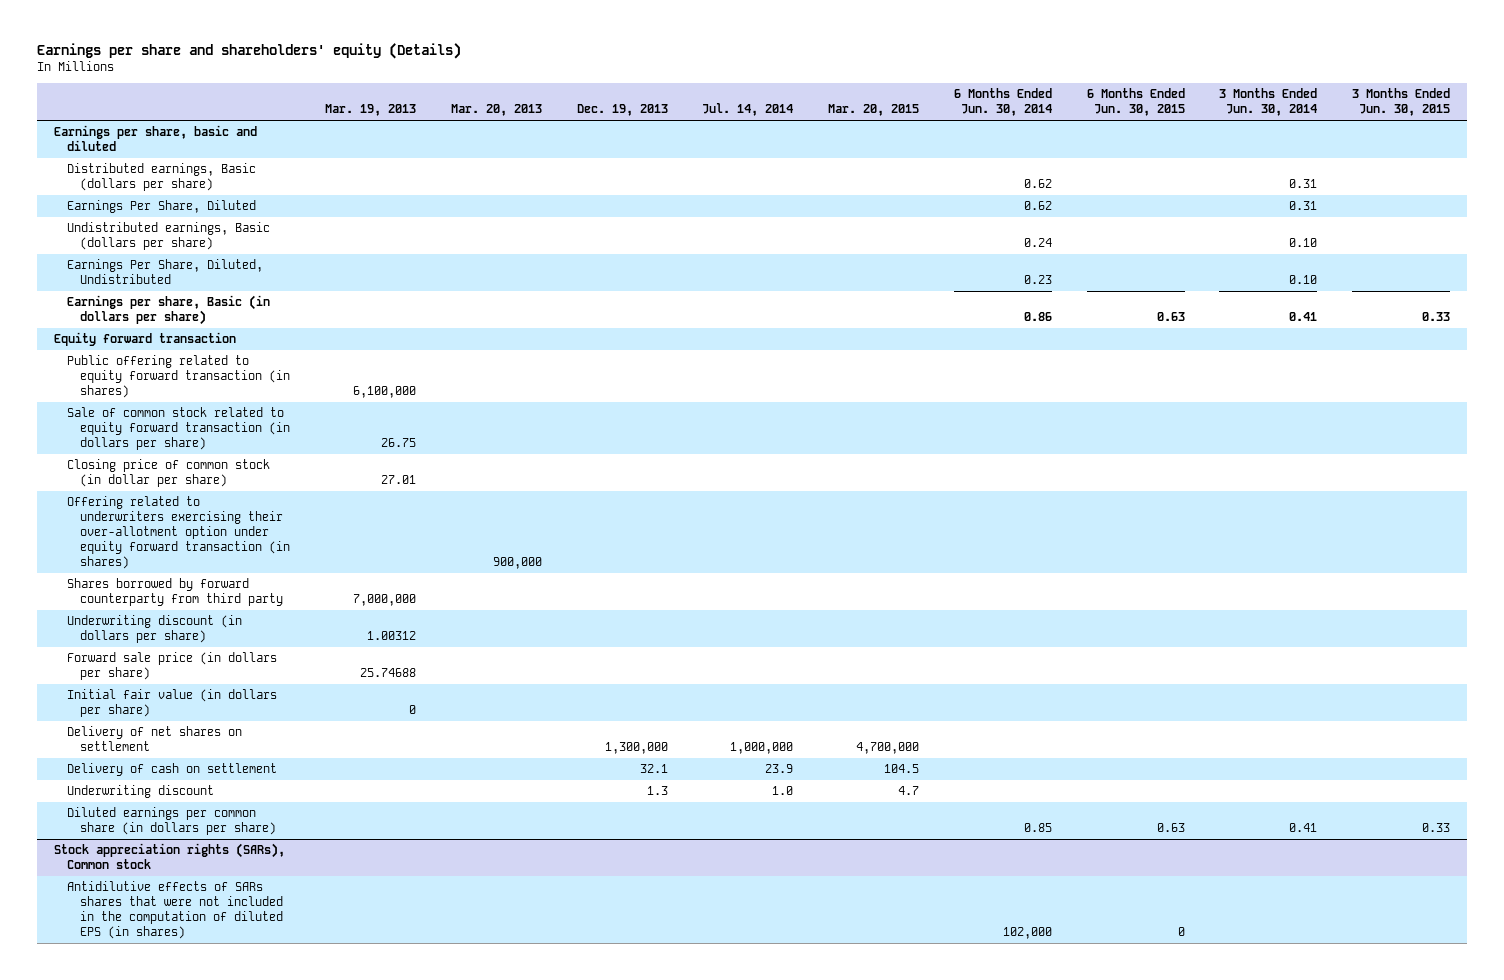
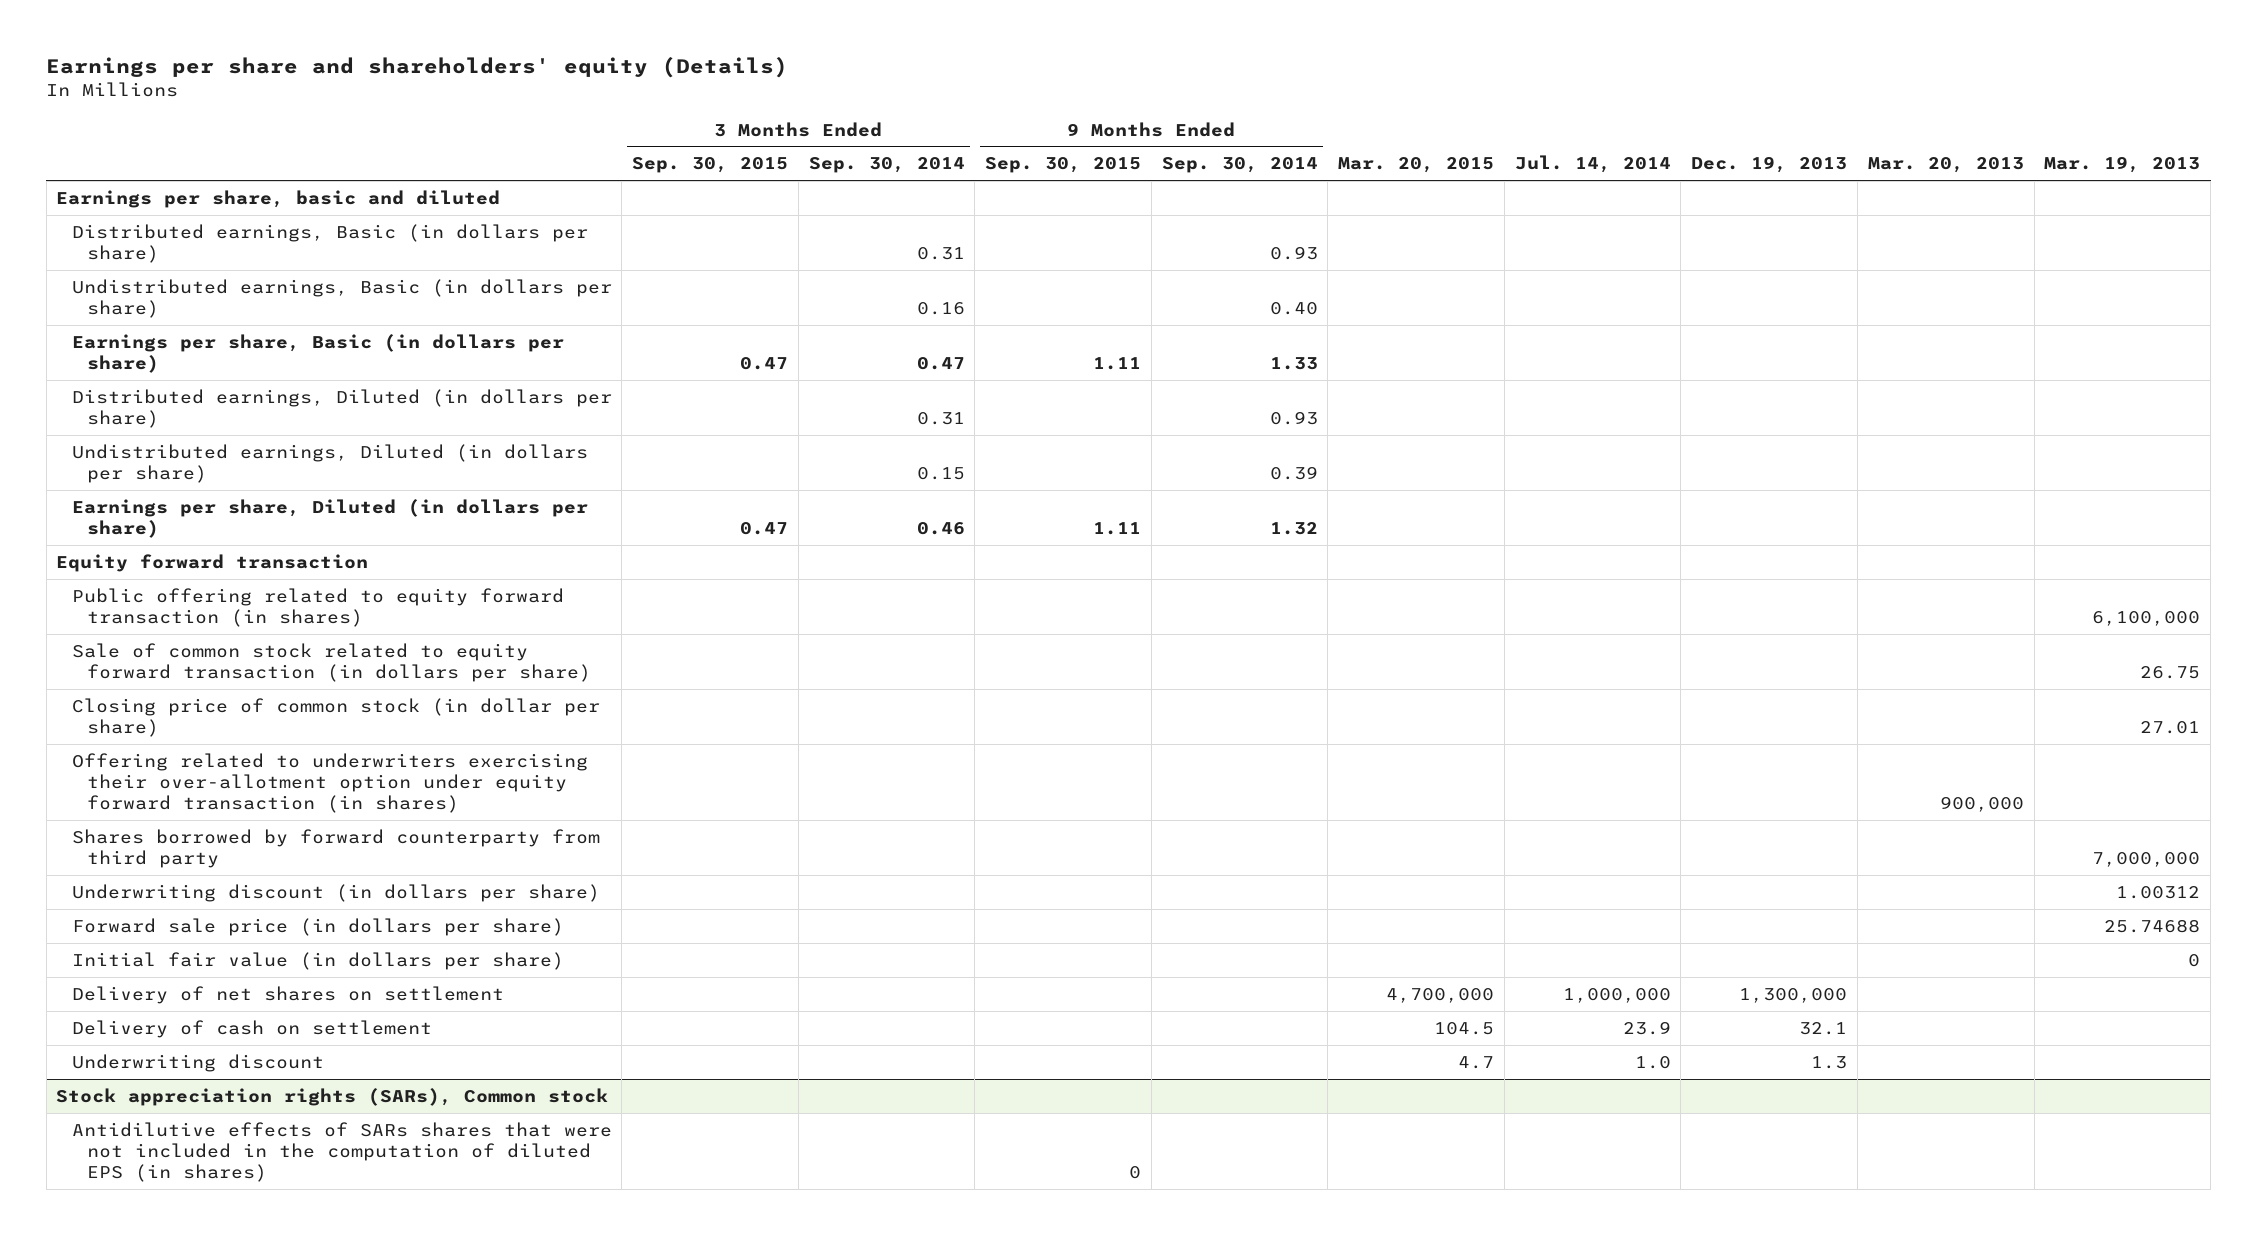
- | Mar. 19, 2013 | Mar. 20, 2013 | Dec. 19, 2013 | Jul. 14, 2014 | Mar. 20, 2015 | 6 Months Ended Jun. 30, 2014 | 6 Months Ended Jun. 30, 2015 | 3 Months Ended Jun. 30, 2014 | 3 Months Ended Jun. 30, 2015
+ | 3 Months Ended Sep. 30, 2015 | 3 Months Ended Sep. 30, 2014 | 9 Months Ended Sep. 30, 2015 | 9 Months Ended Sep. 30, 2014 | Mar. 20, 2015 | Jul. 14, 2014 | Dec. 19, 2013 | Mar. 20, 2013 | Mar. 19, 2013
- Distributed earnings, Basic (dollars per share) | | | | | | 0.62 | | 0.31 |
- Earnings Per Share, Diluted | | | | | | 0.62 | | 0.31 |
- Undistributed earnings, Basic (dollars per share) | | | | | | 0.24 | | 0.10 |
- Earnings Per Share, Diluted, Undistributed | | | | | | 0.23 | | 0.10 |
+ Distributed earnings, Basic (in dollars per share) | | 0.31 | | 0.93 | | | | |
+ Undistributed earnings, Basic (in dollars per share) | | 0.16 | | 0.40 | | | | |
+ Distributed earnings, Diluted (in dollars per share) | | 0.31 | | 0.93 | | | | |
+ Undistributed earnings, Diluted (in dollars per share) | | 0.15 | | 0.39 | | | | |
+ Earnings per share, Diluted (in dollars per share) | 0.47 | 0.46 | 1.11 | 1.32 | | | | |
- Diluted earnings per common share (in dollars per share) | | | | | | 0.85 | 0.63 | 0.41 | 0.33

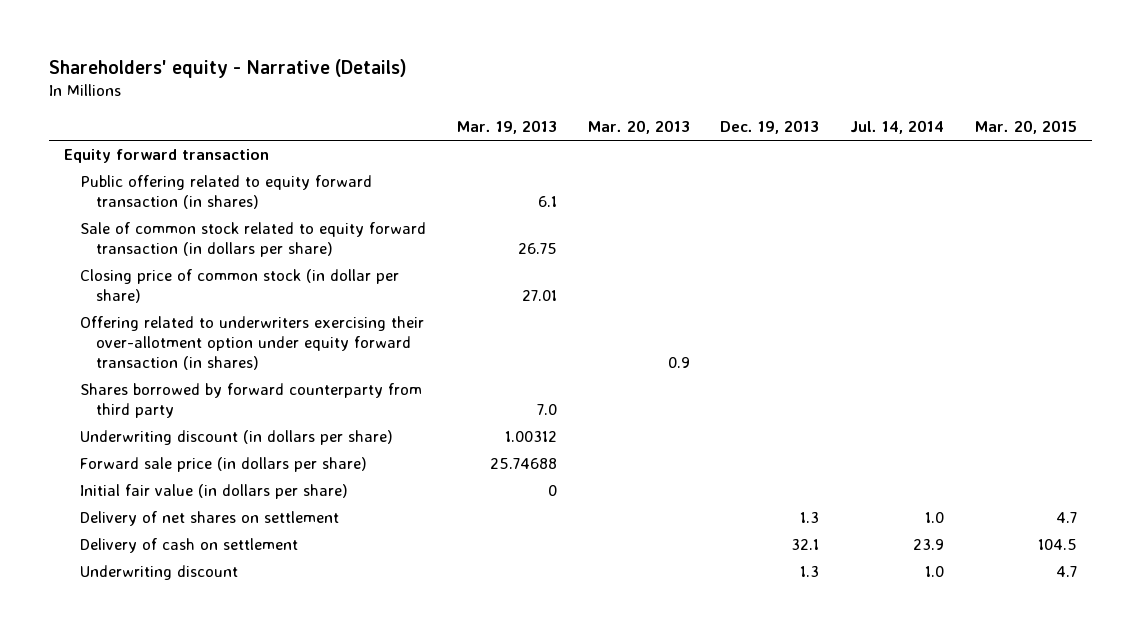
- Earnings per share and shareholders' equity (Details)
+ Shareholders' equity - Narrative (Details)
- | 3 Months Ended Sep. 30, 2015 | 3 Months Ended Sep. 30, 2014 | 9 Months Ended Sep. 30, 2015 | 9 Months Ended Sep. 30, 2014 | Mar. 20, 2015 | Jul. 14, 2014 | Dec. 19, 2013 | Mar. 20, 2013 | Mar. 19, 2013
+ | Mar. 19, 2013 | Mar. 20, 2013 | Dec. 19, 2013 | Jul. 14, 2014 | Mar. 20, 2015
- Earnings per share, basic and diluted
- Distributed earnings, Basic (in dollars per share) | | 0.31 | | 0.93 | | | | |
- Undistributed earnings, Basic (in dollars per share) | | 0.16 | | 0.40 | | | | |
- Earnings per share, Basic (in dollars per share) | 0.47 | 0.47 | 1.11 | 1.33 | | | | |
- Distributed earnings, Diluted (in dollars per share) | | 0.31 | | 0.93 | | | | |
- Undistributed earnings, Diluted (in dollars per share) | | 0.15 | | 0.39 | | | | |
- Earnings per share, Diluted (in dollars per share) | 0.47 | 0.46 | 1.11 | 1.32 | | | | |
- Public offering related to equity forward transaction (in shares) | | | | | | | | | 6,100,000
+ Public offering related to equity forward transaction (in shares) | 6.1 | | | |
- Offering related to underwriters exercising their over-allotment option under equity forward transaction (in shares) | | | | | | | | 900,000 |
- Shares borrowed by forward counterparty from third party | | | | | | | | | 7,000,000
+ Offering related to underwriters exercising their over-allotment option under equity forward transaction (in shares) | | 0.9 | | |
+ Shares borrowed by forward counterparty from third party | 7.0 | | | |
- Delivery of net shares on settlement | | | | | 4,700,000 | 1,000,000 | 1,300,000 | |
+ Delivery of net shares on settlement | | | 1.3 | 1.0 | 4.7
- Stock appreciation rights (SARs), Common stock
- Antidilutive effects of SARs shares that were not included in the computation of diluted EPS (in shares) | | | 0 | | | | | |

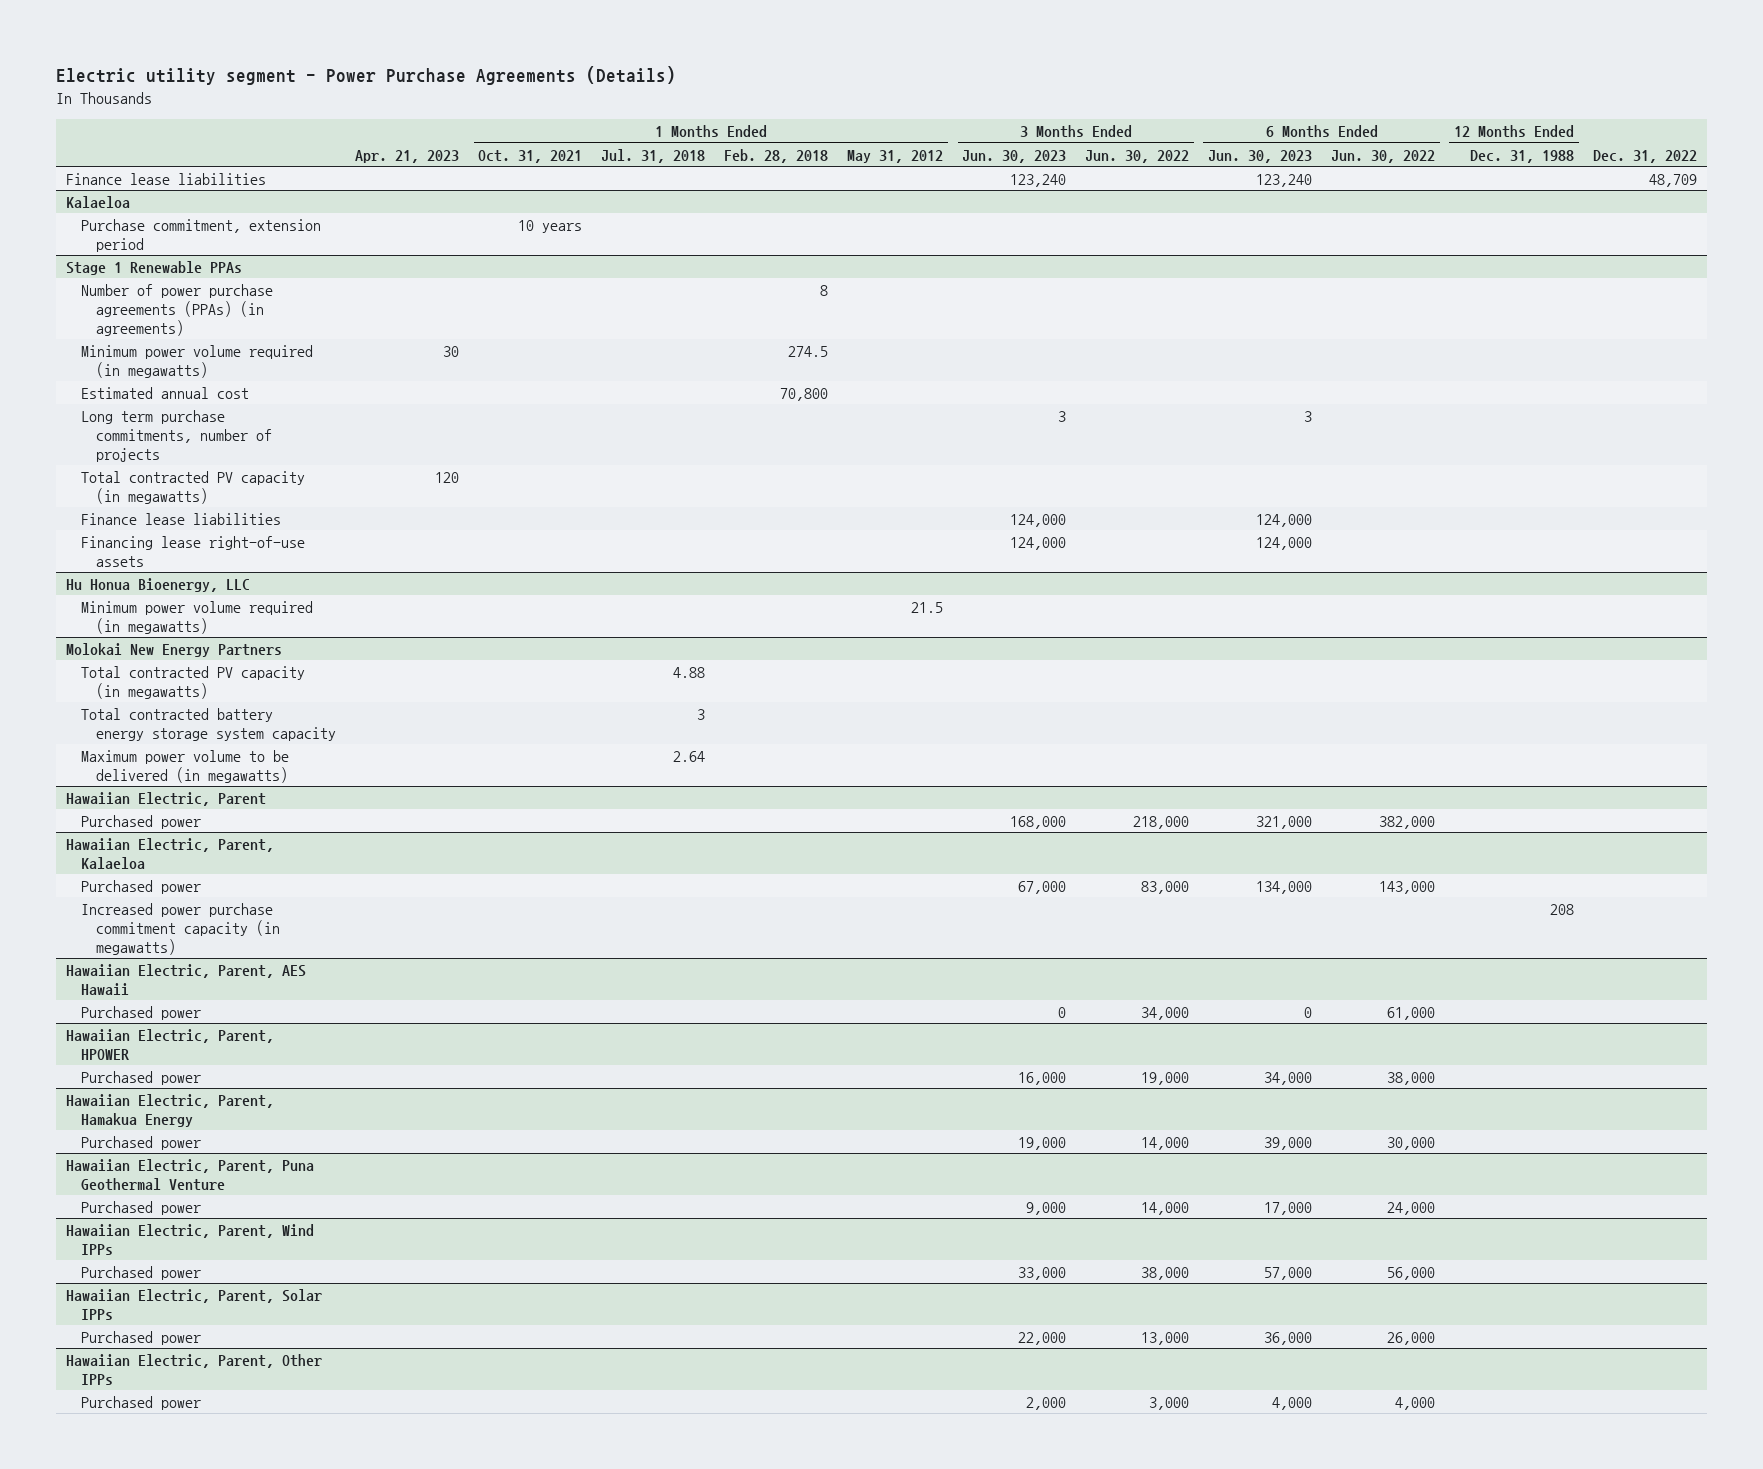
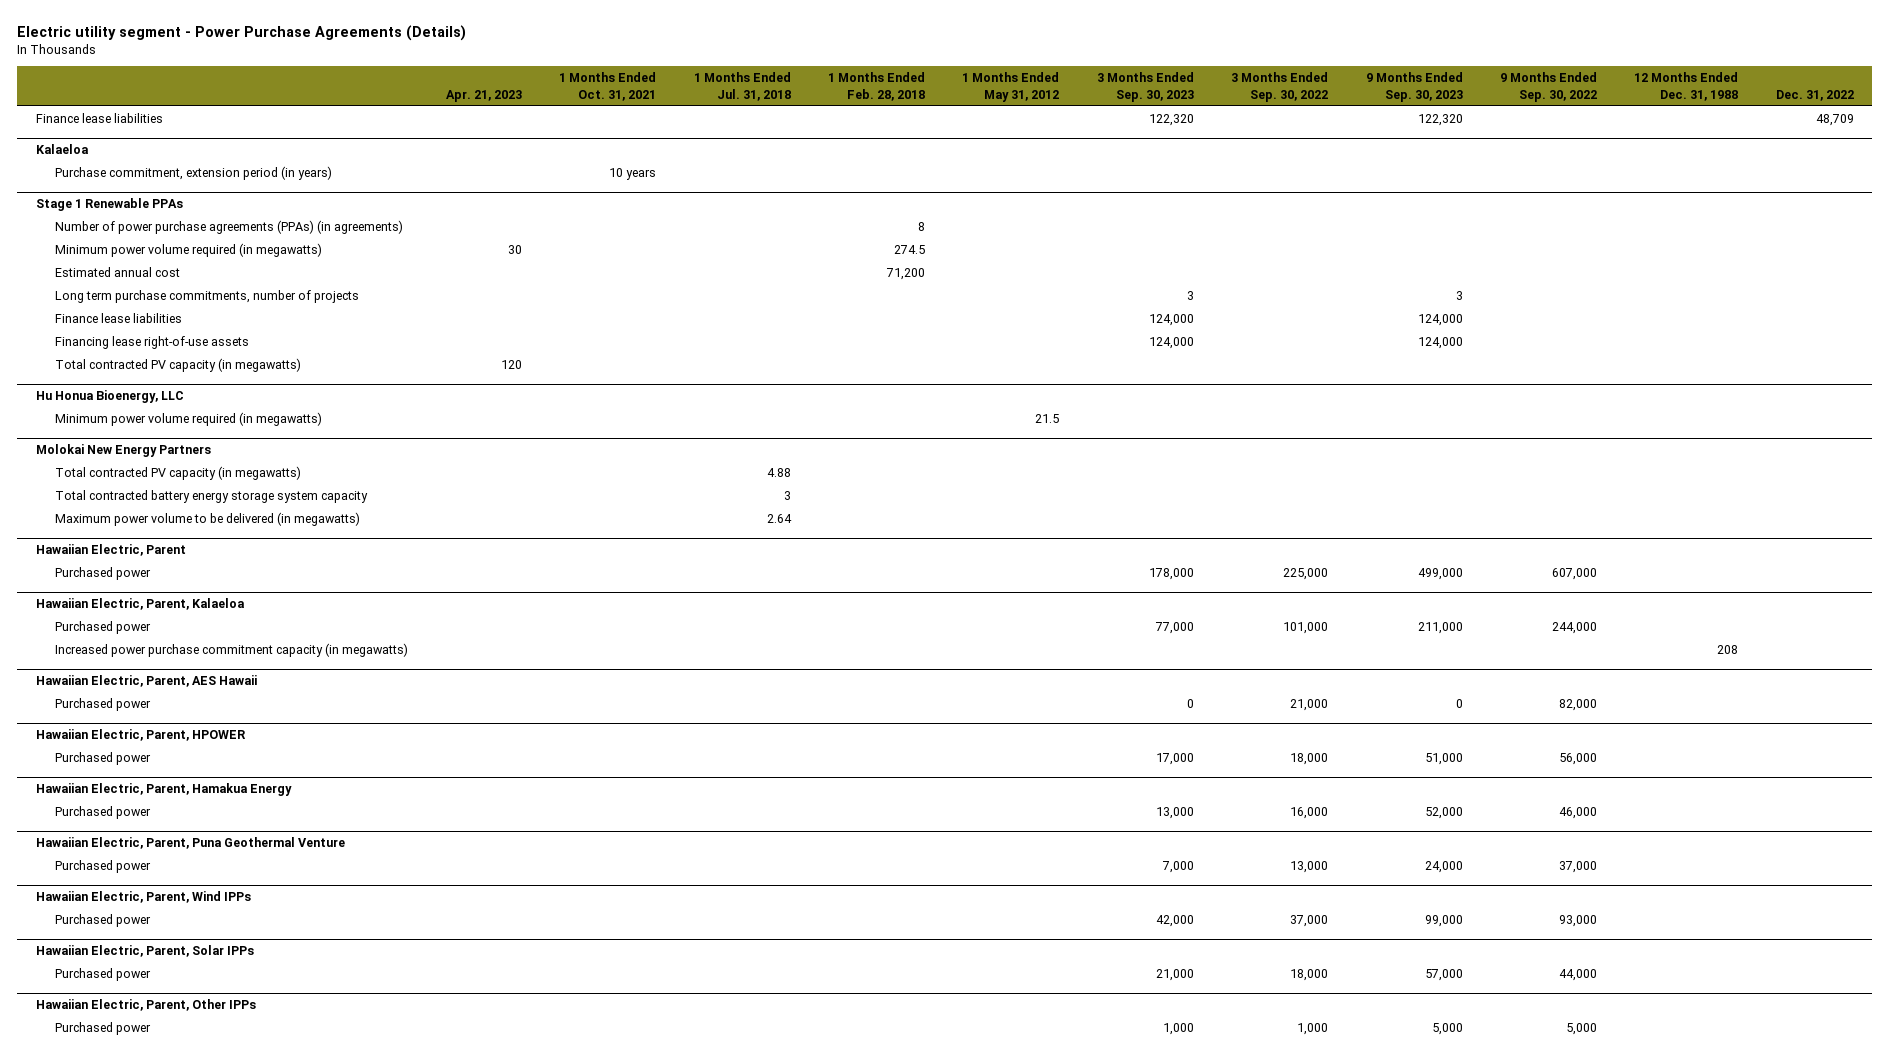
- | Apr. 21, 2023 | 1 Months Ended Oct. 31, 2021 | 1 Months Ended Jul. 31, 2018 | 1 Months Ended Feb. 28, 2018 | 1 Months Ended May 31, 2012 | 3 Months Ended Jun. 30, 2023 | 3 Months Ended Jun. 30, 2022 | 6 Months Ended Jun. 30, 2023 | 6 Months Ended Jun. 30, 2022 | 12 Months Ended Dec. 31, 1988 | Dec. 31, 2022
+ | Apr. 21, 2023 | 1 Months Ended Oct. 31, 2021 | 1 Months Ended Jul. 31, 2018 | 1 Months Ended Feb. 28, 2018 | 1 Months Ended May 31, 2012 | 3 Months Ended Sep. 30, 2023 | 3 Months Ended Sep. 30, 2022 | 9 Months Ended Sep. 30, 2023 | 9 Months Ended Sep. 30, 2022 | 12 Months Ended Dec. 31, 1988 | Dec. 31, 2022
@ Kalaeloa
- Purchase commitment, extension period | | 10 years | | | | | | | | |
+ Purchase commitment, extension period (in years) | | 10 years | | | | | | | | |
@ Stage 1 Renewable PPAs
- Estimated annual cost | | | | 70,800 | | | | | | |
+ Estimated annual cost | | | | 71,200 | | | | | | |
moved down: Total contracted PV capacity (in megawatts) | 120 | | | | | | | | | |

